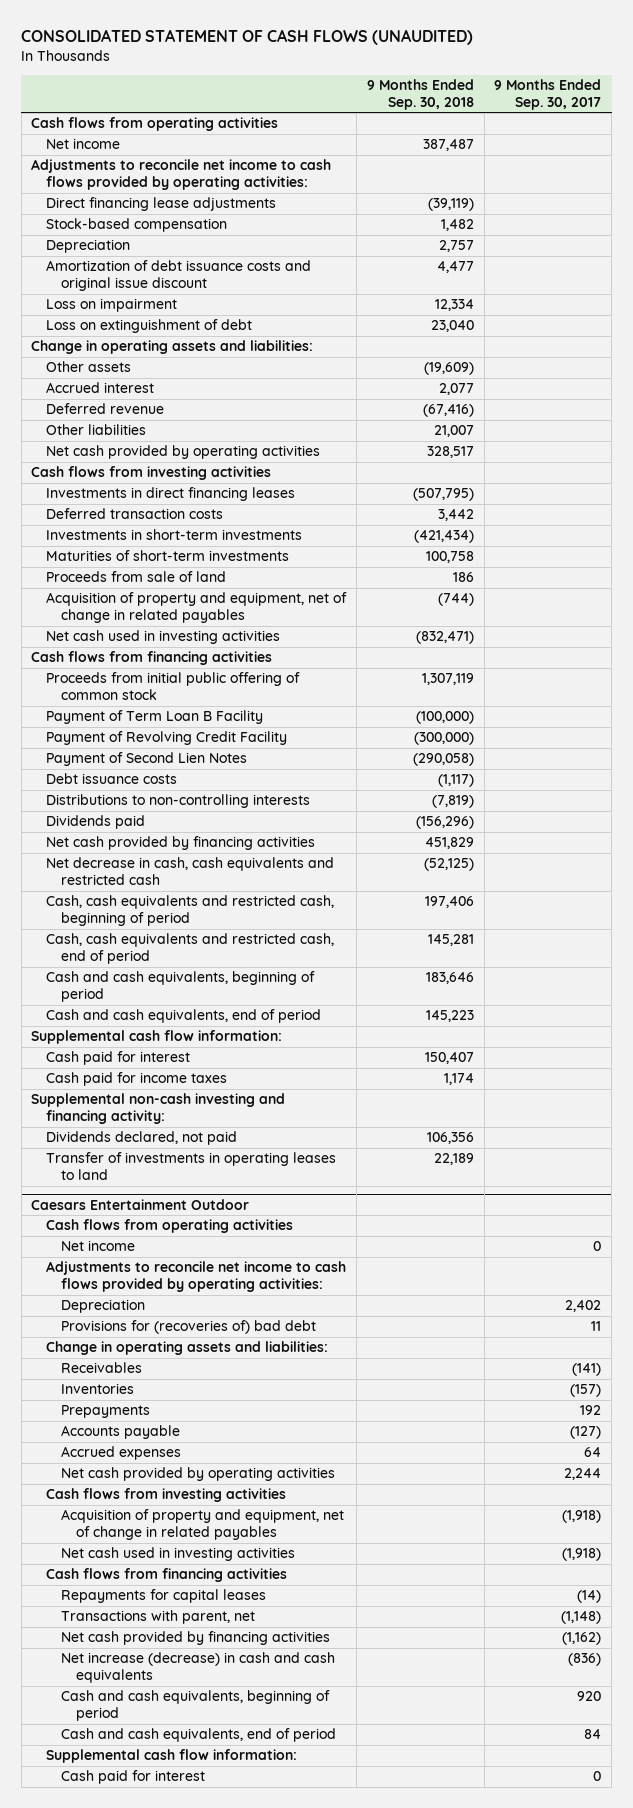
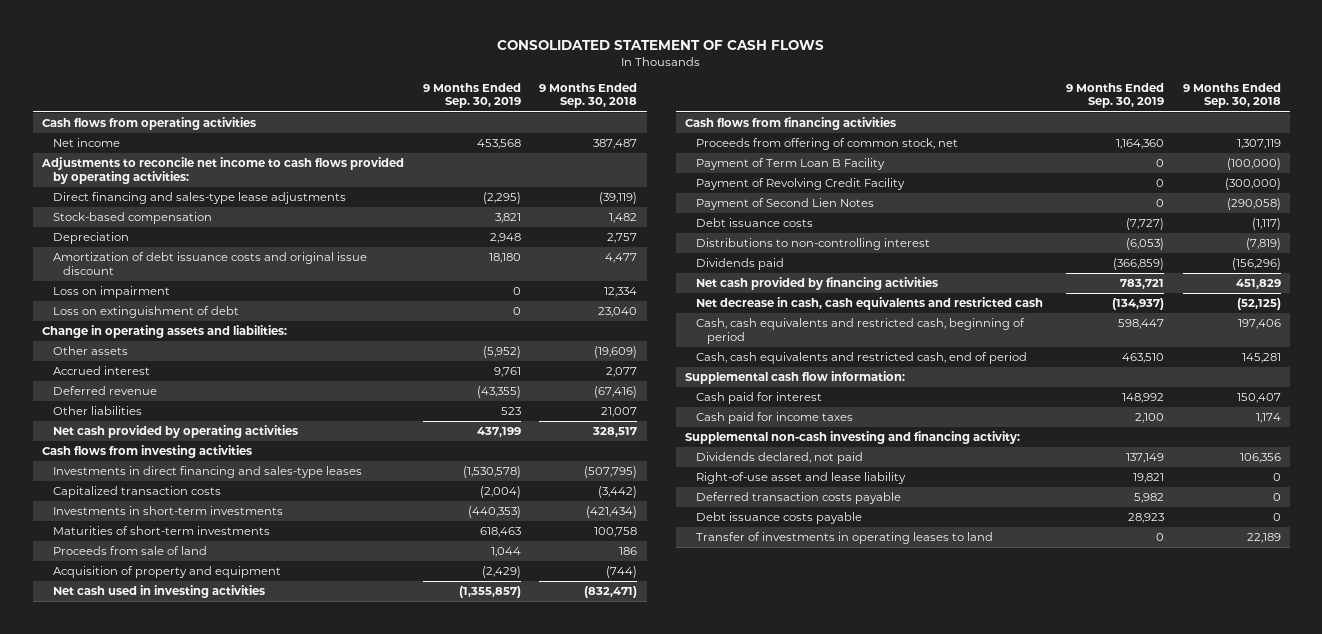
- CONSOLIDATED STATEMENT OF CASH FLOWS (UNAUDITED)
+ CONSOLIDATED STATEMENT OF CASH FLOWS
- | 9 Months Ended Sep. 30, 2018 | 9 Months Ended Sep. 30, 2017
+ | 9 Months Ended Sep. 30, 2019 | 9 Months Ended Sep. 30, 2018
- Direct financing lease adjustments | (39,119) |
+ Direct financing and sales-type lease adjustments | (2,295) | (39,119)
- Investments in direct financing leases | (507,795) |
- Deferred transaction costs | 3,442 |
+ Investments in direct financing and sales-type leases | (1,530,578) | (507,795)
+ Capitalized transaction costs | (2,004) | (3,442)
- Acquisition of property and equipment, net of change in related payables | (744) |
+ Acquisition of property and equipment | (2,429) | (744)
- Proceeds from initial public offering of common stock | 1,307,119 |
+ Proceeds from offering of common stock, net | 1,164,360 | 1,307,119
- Distributions to non-controlling interests | (7,819) |
+ Distributions to non-controlling interest | (6,053) | (7,819)
- Cash and cash equivalents, beginning of period | 183,646 |
- Cash and cash equivalents, end of period | 145,223 |
+ Right-of-use asset and lease liability | 19,821 | 0
+ Deferred transaction costs payable | 5,982 | 0
+ Debt issuance costs payable | 28,923 | 0
- Caesars Entertainment Outdoor
- Cash flows from operating activities
- Net income | | 0
- Adjustments to reconcile net income to cash flows provided by operating activities:
- Depreciation | | 2,402
- Provisions for (recoveries of) bad debt | | 11
- Change in operating assets and liabilities:
- Receivables | | (141)
- Inventories | | (157)
- Prepayments | | 192
- Accounts payable | | (127)
- Accrued expenses | | 64
- Net cash provided by operating activities | | 2,244
- Cash flows from investing activities
- Acquisition of property and equipment, net of change in related payables | | (1,918)
- Net cash used in investing activities | | (1,918)
- Cash flows from financing activities
- Repayments for capital leases | | (14)
- Transactions with parent, net | | (1,148)
- Net cash provided by financing activities | | (1,162)
- Net increase (decrease) in cash and cash equivalents | | (836)
- Cash and cash equivalents, beginning of period | | 920
- Cash and cash equivalents, end of period | | 84
- Supplemental cash flow information:
- Cash paid for interest | | 0

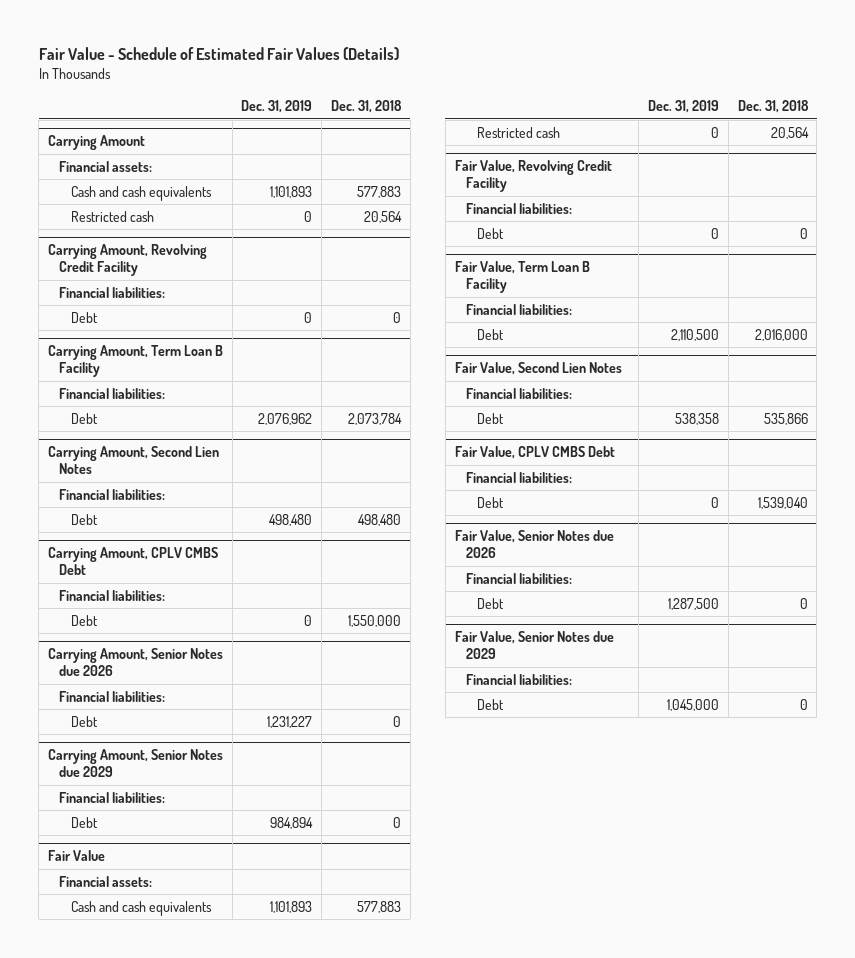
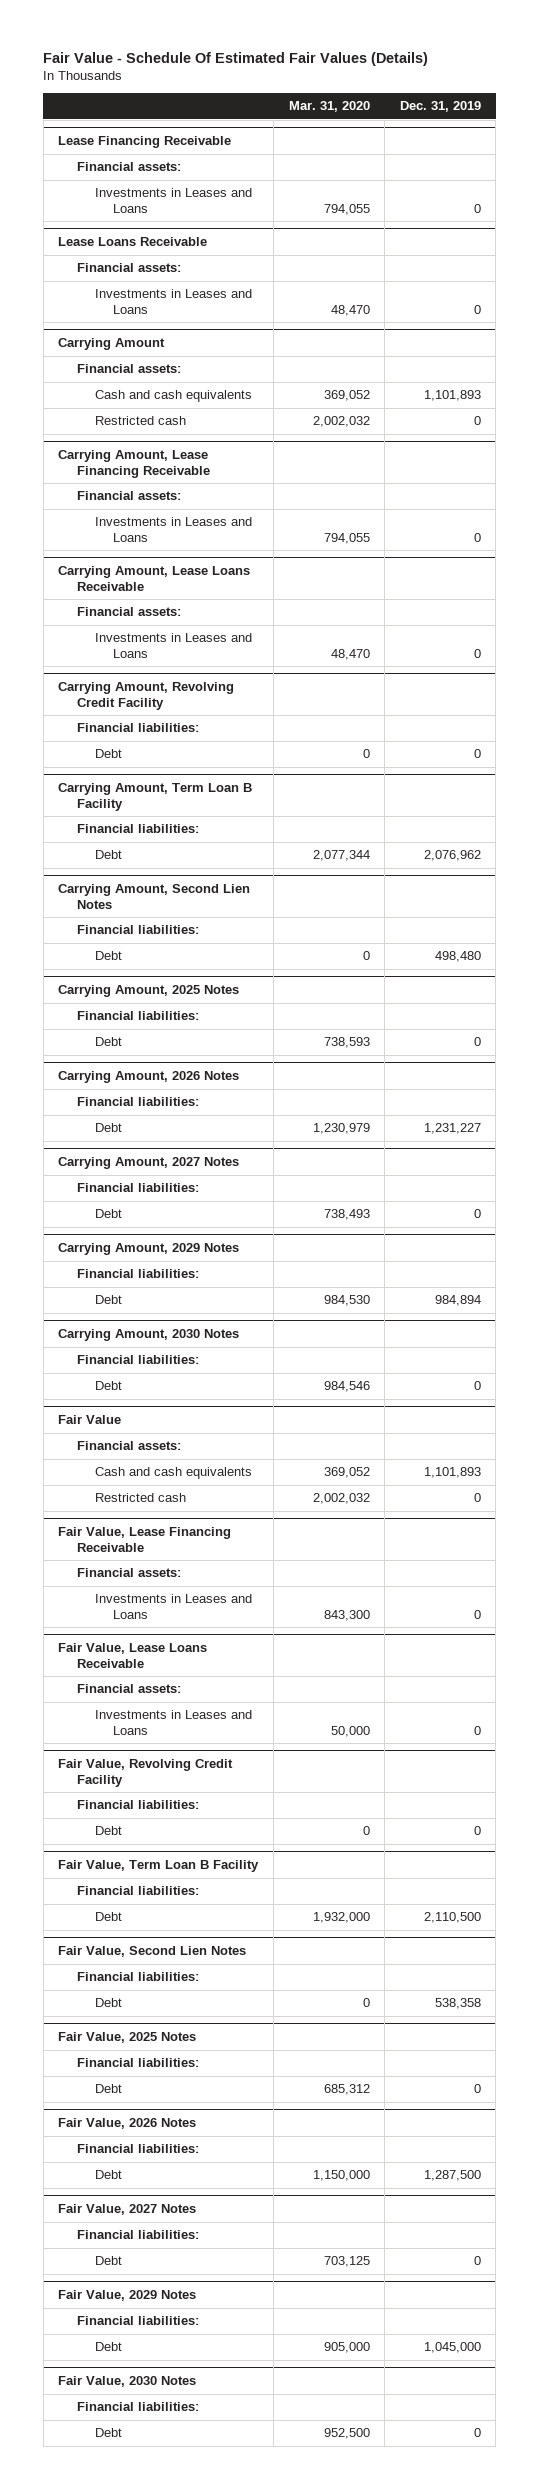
- Fair Value - Schedule of Estimated Fair Values (Details)
+ Fair Value - Schedule Of Estimated Fair Values (Details)
- | Dec. 31, 2019 | Dec. 31, 2018
+ | Mar. 31, 2020 | Dec. 31, 2019
+ Lease Financing Receivable
+ Financial assets:
+ Investments in Leases and Loans | 794,055 | 0
+ Lease Loans Receivable
+ Financial assets:
+ Investments in Leases and Loans | 48,470 | 0
+ Carrying Amount, Lease Financing Receivable
+ Financial assets:
+ Investments in Leases and Loans | 794,055 | 0
+ Carrying Amount, Lease Loans Receivable
+ Financial assets:
+ Investments in Leases and Loans | 48,470 | 0
- Carrying Amount, CPLV CMBS Debt
+ Carrying Amount, 2025 Notes
- Carrying Amount, Senior Notes due 2026
+ Carrying Amount, 2026 Notes
- Carrying Amount, Senior Notes due 2029
+ Carrying Amount, 2027 Notes
+ Debt | 738,493 | 0
+ Carrying Amount, 2029 Notes
+ Financial liabilities:
+ Carrying Amount, 2030 Notes
+ Financial liabilities:
+ Debt | 984,546 | 0
+ Fair Value, Lease Financing Receivable
+ Financial assets:
+ Investments in Leases and Loans | 843,300 | 0
+ Fair Value, Lease Loans Receivable
+ Financial assets:
+ Investments in Leases and Loans | 50,000 | 0
- Fair Value, CPLV CMBS Debt
+ Fair Value, 2025 Notes
- Fair Value, Senior Notes due 2026
+ Fair Value, 2026 Notes
- Fair Value, Senior Notes due 2029
+ Fair Value, 2027 Notes
+ Debt | 703,125 | 0
+ Fair Value, 2029 Notes
+ Financial liabilities:
+ Fair Value, 2030 Notes
+ Financial liabilities:
+ Debt | 952,500 | 0

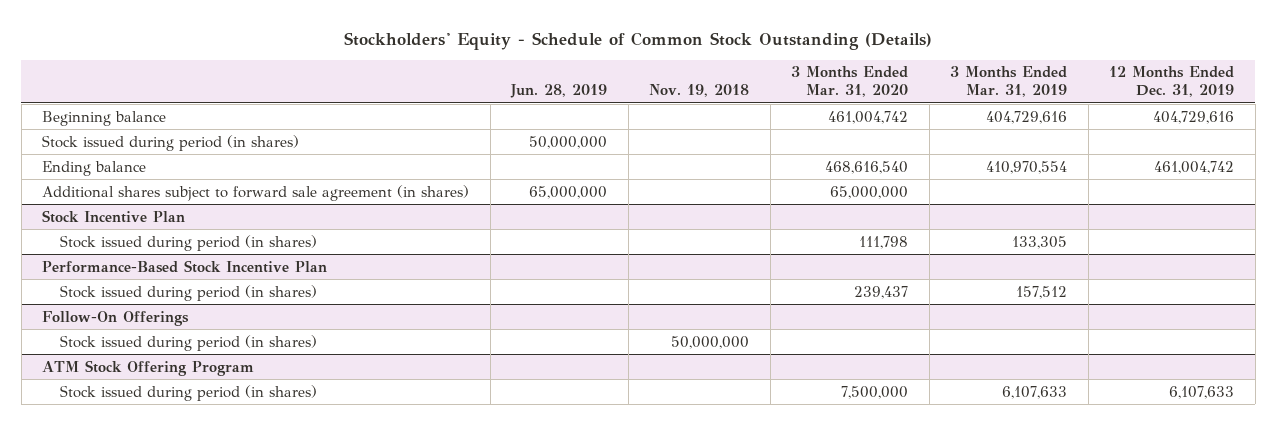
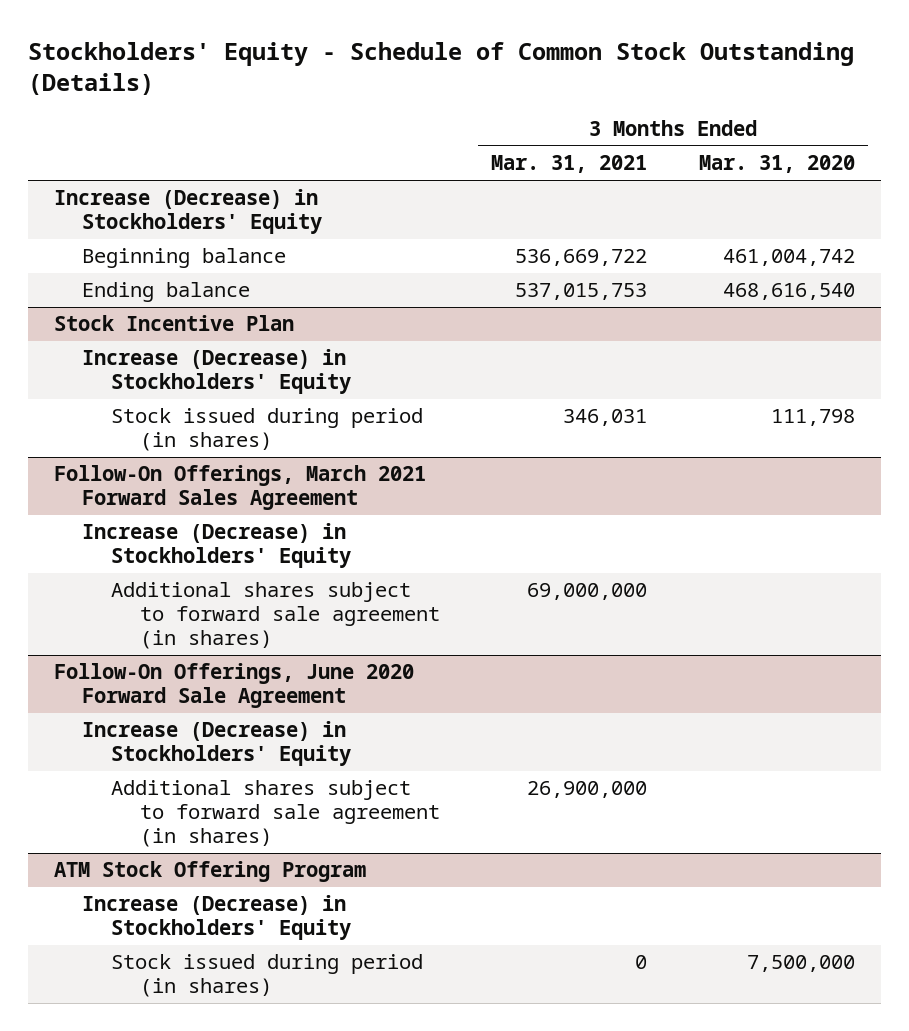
- | Jun. 28, 2019 | Nov. 19, 2018 | 3 Months Ended Mar. 31, 2020 | 3 Months Ended Mar. 31, 2019 | 12 Months Ended Dec. 31, 2019
+ | 3 Months Ended Mar. 31, 2021 | 3 Months Ended Mar. 31, 2020
+ Increase (Decrease) in Stockholders' Equity
- Stock issued during period (in shares) | 50,000,000 | | | |
- Additional shares subject to forward sale agreement (in shares) | 65,000,000 | | 65,000,000 | |
@ Stock Incentive Plan
+ Increase (Decrease) in Stockholders' Equity
- Performance-Based Stock Incentive Plan
- Stock issued during period (in shares) | | | 239,437 | 157,512 |
- Follow-On Offerings
- Stock issued during period (in shares) | | 50,000,000 | | |
+ Follow-On Offerings, March 2021 Forward Sales Agreement
+ Increase (Decrease) in Stockholders' Equity
+ Additional shares subject to forward sale agreement (in shares) | 69,000,000 |
+ Follow-On Offerings, June 2020 Forward Sale Agreement
+ Increase (Decrease) in Stockholders' Equity
+ Additional shares subject to forward sale agreement (in shares) | 26,900,000 |
@ ATM Stock Offering Program
+ Increase (Decrease) in Stockholders' Equity

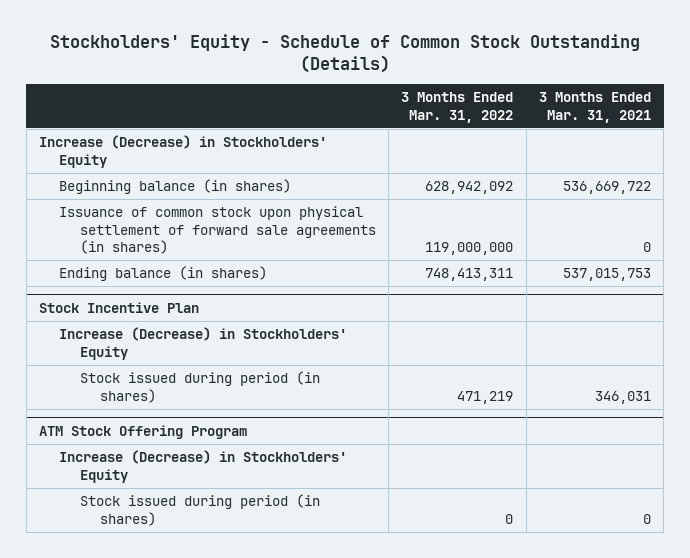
- | 3 Months Ended Mar. 31, 2021 | 3 Months Ended Mar. 31, 2020
+ | 3 Months Ended Mar. 31, 2022 | 3 Months Ended Mar. 31, 2021
- Beginning balance | 536,669,722 | 461,004,742
- Ending balance | 537,015,753 | 468,616,540
+ Beginning balance (in shares) | 628,942,092 | 536,669,722
+ Issuance of common stock upon physical settlement of forward sale agreements (in shares) | 119,000,000 | 0
+ Ending balance (in shares) | 748,413,311 | 537,015,753
- Follow-On Offerings, March 2021 Forward Sales Agreement
- Increase (Decrease) in Stockholders' Equity
- Additional shares subject to forward sale agreement (in shares) | 69,000,000 |
- Follow-On Offerings, June 2020 Forward Sale Agreement
- Increase (Decrease) in Stockholders' Equity
- Additional shares subject to forward sale agreement (in shares) | 26,900,000 |

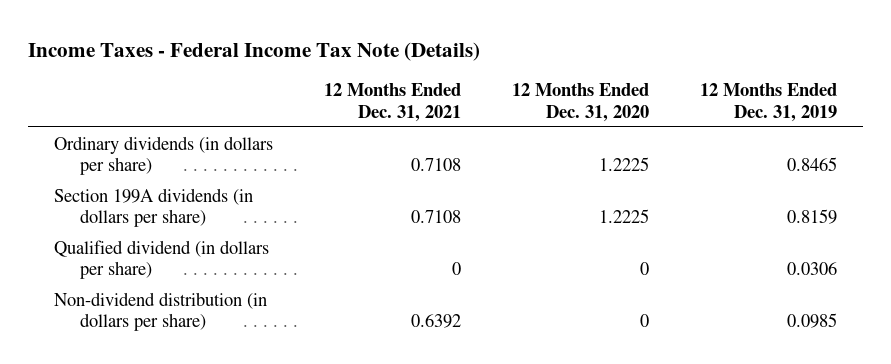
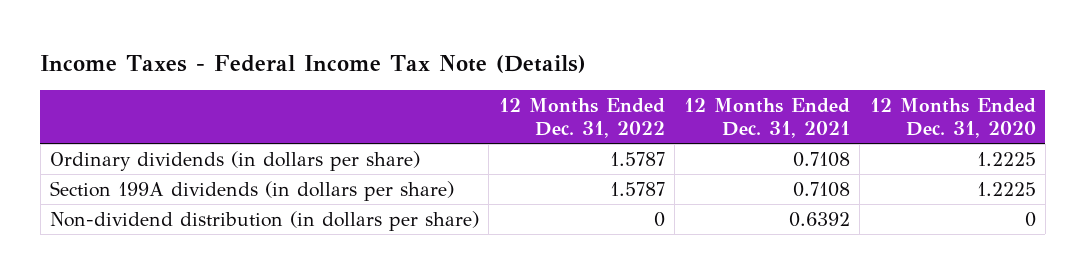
- | 12 Months Ended Dec. 31, 2021 | 12 Months Ended Dec. 31, 2020 | 12 Months Ended Dec. 31, 2019
+ | 12 Months Ended Dec. 31, 2022 | 12 Months Ended Dec. 31, 2021 | 12 Months Ended Dec. 31, 2020
- Qualified dividend (in dollars per share) | 0 | 0 | 0.0306

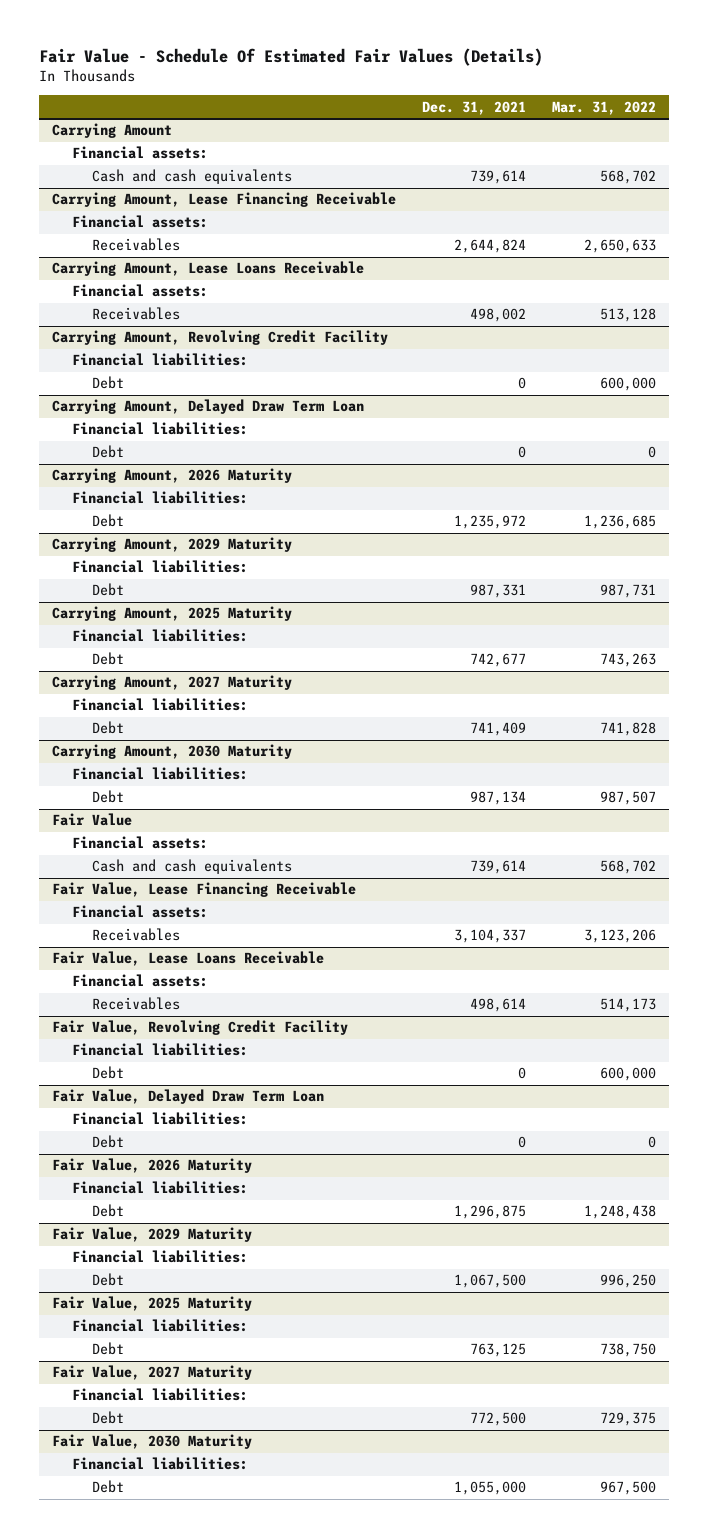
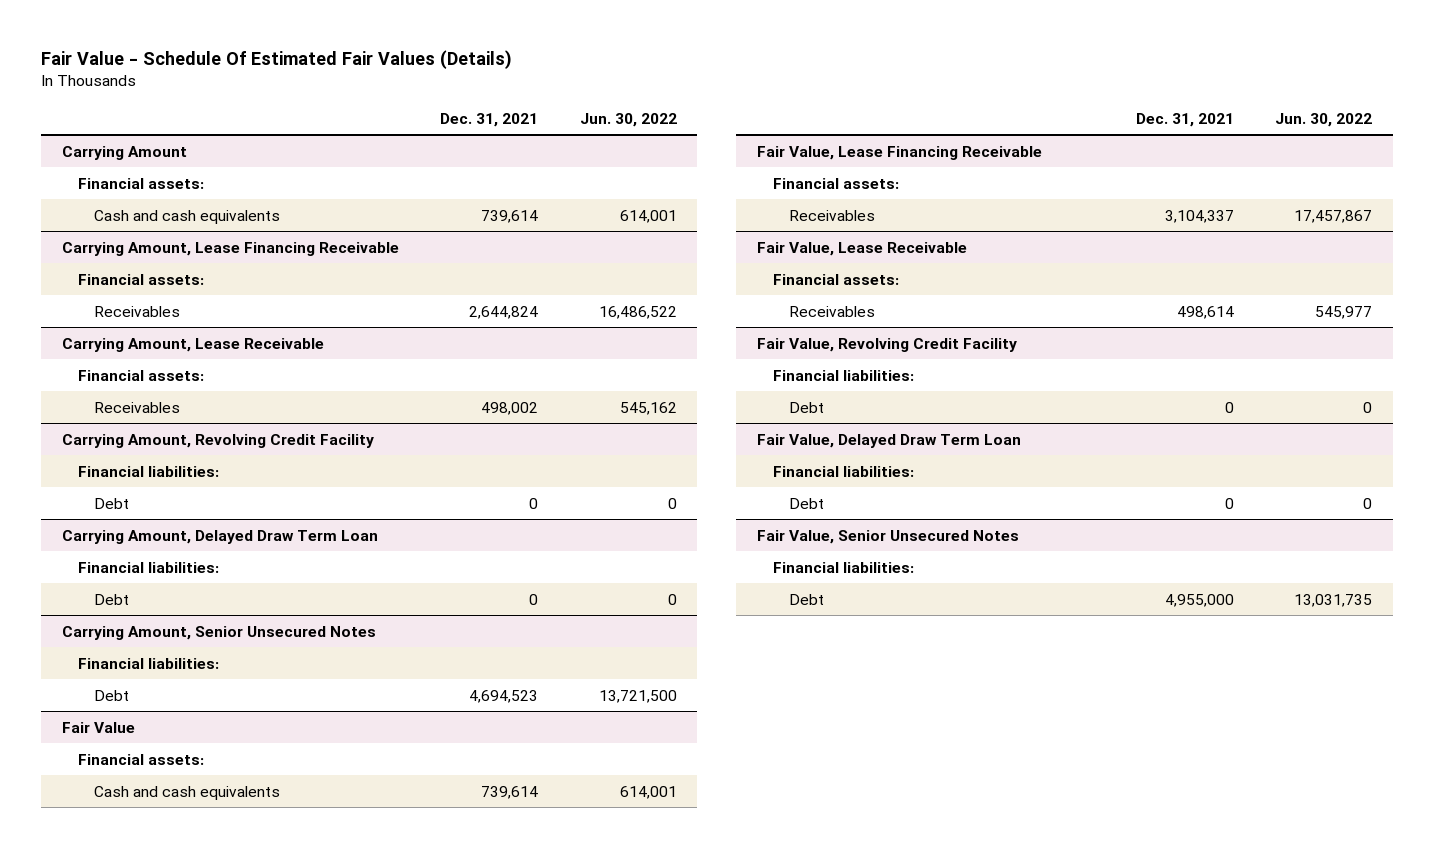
- | Dec. 31, 2021 | Mar. 31, 2022
+ | Dec. 31, 2021 | Jun. 30, 2022
- Carrying Amount, Lease Loans Receivable
+ Carrying Amount, Lease Receivable
- Carrying Amount, 2026 Maturity
- Financial liabilities:
- Debt | 1,235,972 | 1,236,685
- Carrying Amount, 2029 Maturity
- Financial liabilities:
- Debt | 987,331 | 987,731
- Carrying Amount, 2025 Maturity
- Financial liabilities:
- Debt | 742,677 | 743,263
- Carrying Amount, 2027 Maturity
- Financial liabilities:
- Debt | 741,409 | 741,828
- Carrying Amount, 2030 Maturity
+ Carrying Amount, Senior Unsecured Notes
- Debt | 987,134 | 987,507
+ Debt | 4,694,523 | 13,721,500
- Fair Value, Lease Loans Receivable
+ Fair Value, Lease Receivable
- Fair Value, 2026 Maturity
- Financial liabilities:
- Debt | 1,296,875 | 1,248,438
- Fair Value, 2029 Maturity
- Financial liabilities:
- Debt | 1,067,500 | 996,250
- Fair Value, 2025 Maturity
- Financial liabilities:
- Debt | 763,125 | 738,750
- Fair Value, 2027 Maturity
- Financial liabilities:
- Debt | 772,500 | 729,375
- Fair Value, 2030 Maturity
+ Fair Value, Senior Unsecured Notes
- Debt | 1,055,000 | 967,500
+ Debt | 4,955,000 | 13,031,735

